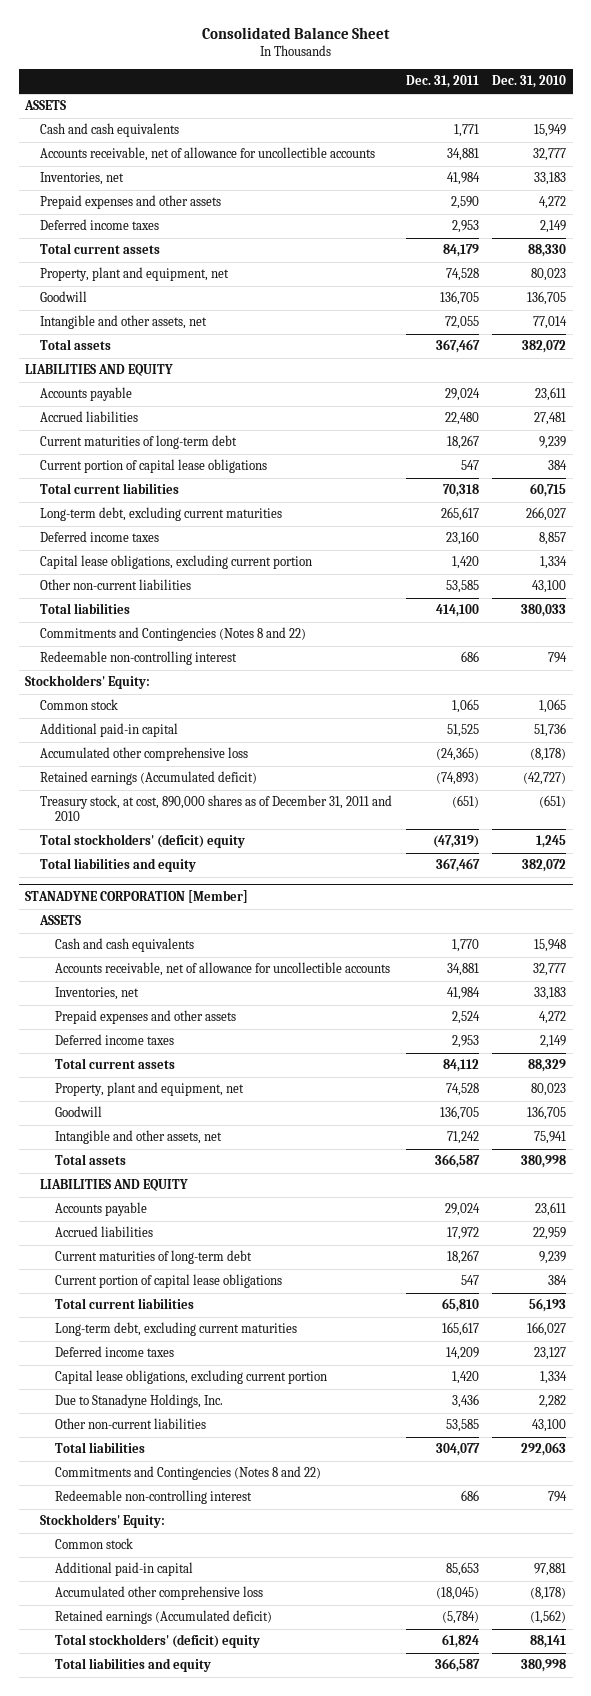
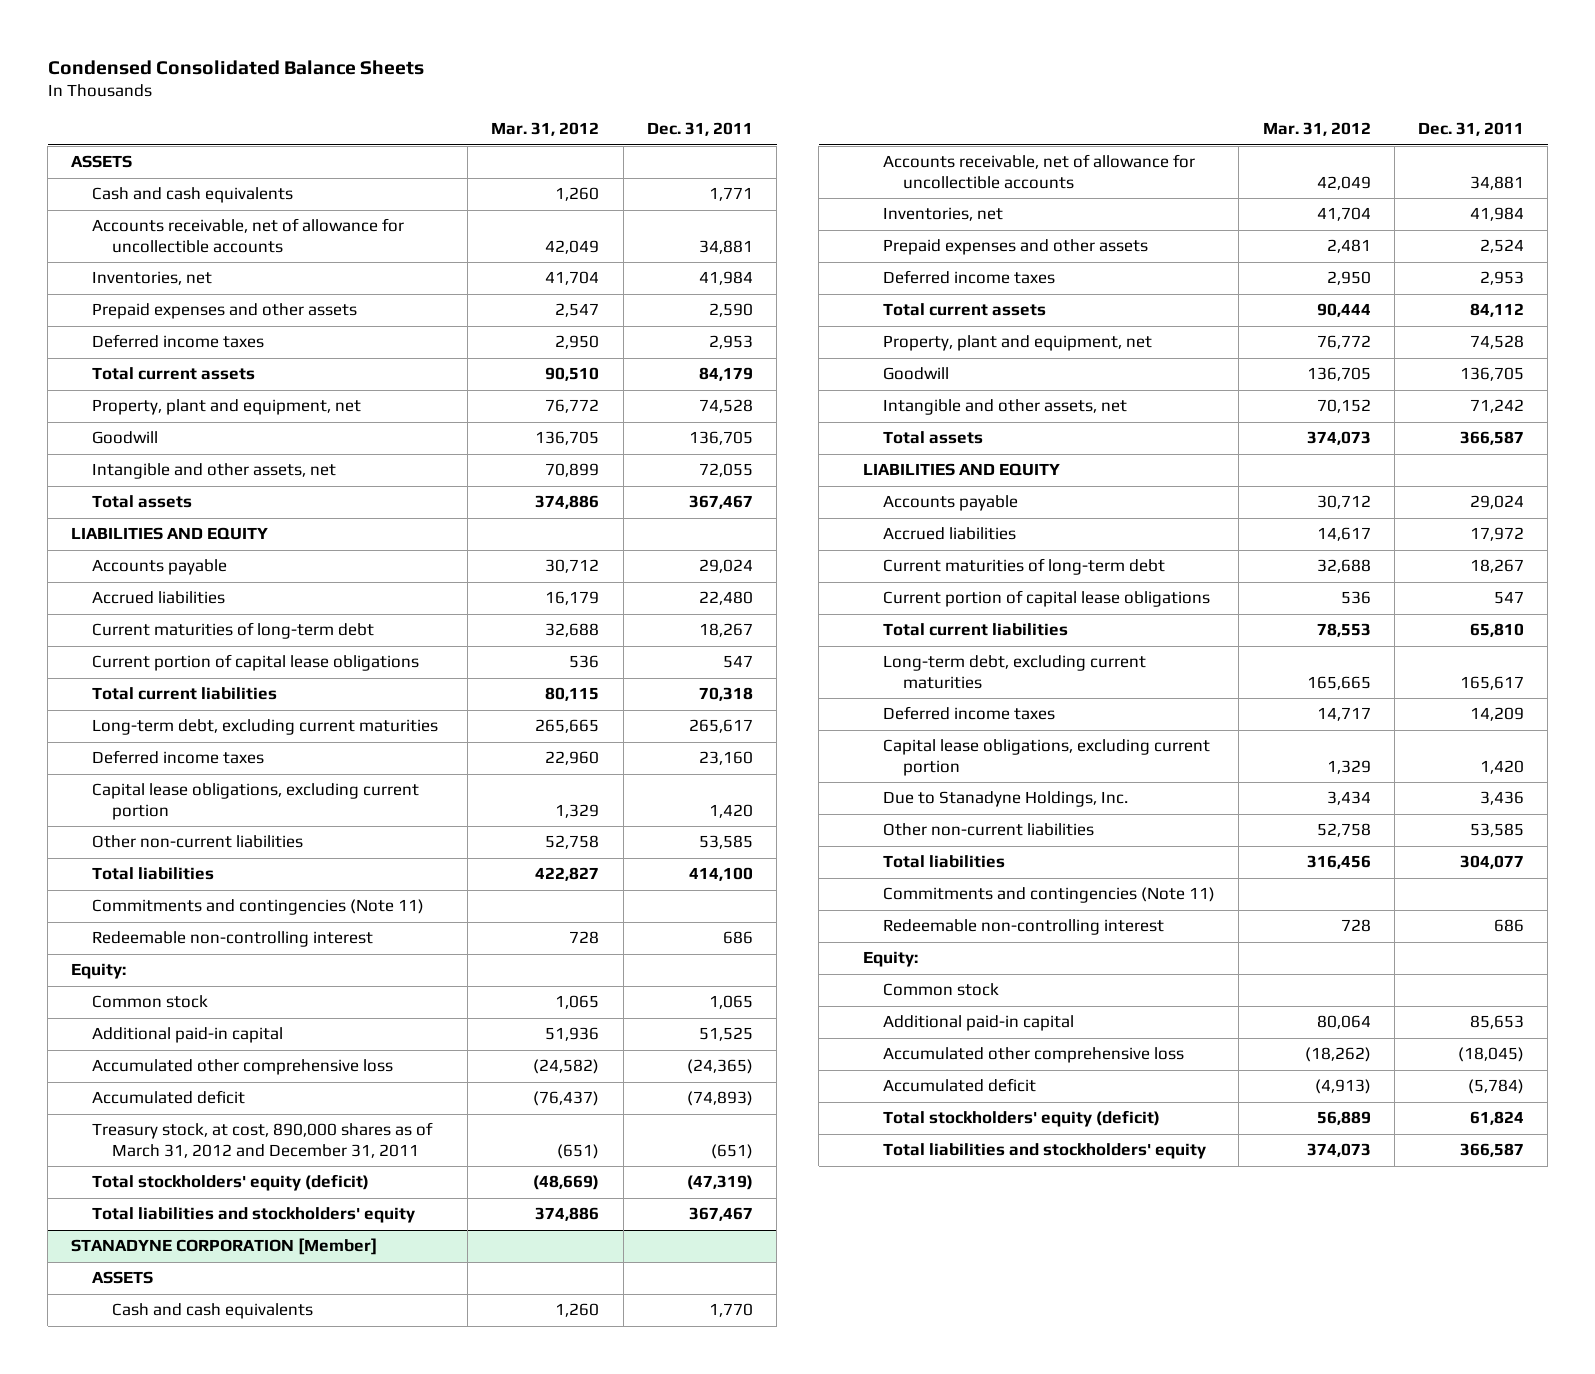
- Consolidated Balance Sheet
+ Condensed Consolidated Balance Sheets
- | Dec. 31, 2011 | Dec. 31, 2010
+ | Mar. 31, 2012 | Dec. 31, 2011
- Commitments and Contingencies (Notes 8 and 22)
+ Commitments and contingencies (Note 11)
- Stockholders' Equity:
+ Equity:
- Retained earnings (Accumulated deficit) | (74,893) | (42,727)
- Treasury stock, at cost, 890,000 shares as of December 31, 2011 and 2010 | (651) | (651)
- Total stockholders' (deficit) equity | (47,319) | 1,245
- Total liabilities and equity | 367,467 | 382,072
+ Accumulated deficit | (76,437) | (74,893)
+ Treasury stock, at cost, 890,000 shares as of March 31, 2012 and December 31, 2011 | (651) | (651)
+ Total stockholders' equity (deficit) | (48,669) | (47,319)
+ Total liabilities and stockholders' equity | 374,886 | 367,467
@ STANADYNE CORPORATION [Member]
- Commitments and Contingencies (Notes 8 and 22)
+ Commitments and contingencies (Note 11)
- Stockholders' Equity:
+ Equity:
- Retained earnings (Accumulated deficit) | (5,784) | (1,562)
- Total stockholders' (deficit) equity | 61,824 | 88,141
- Total liabilities and equity | 366,587 | 380,998
+ Accumulated deficit | (4,913) | (5,784)
+ Total stockholders' equity (deficit) | 56,889 | 61,824
+ Total liabilities and stockholders' equity | 374,073 | 366,587

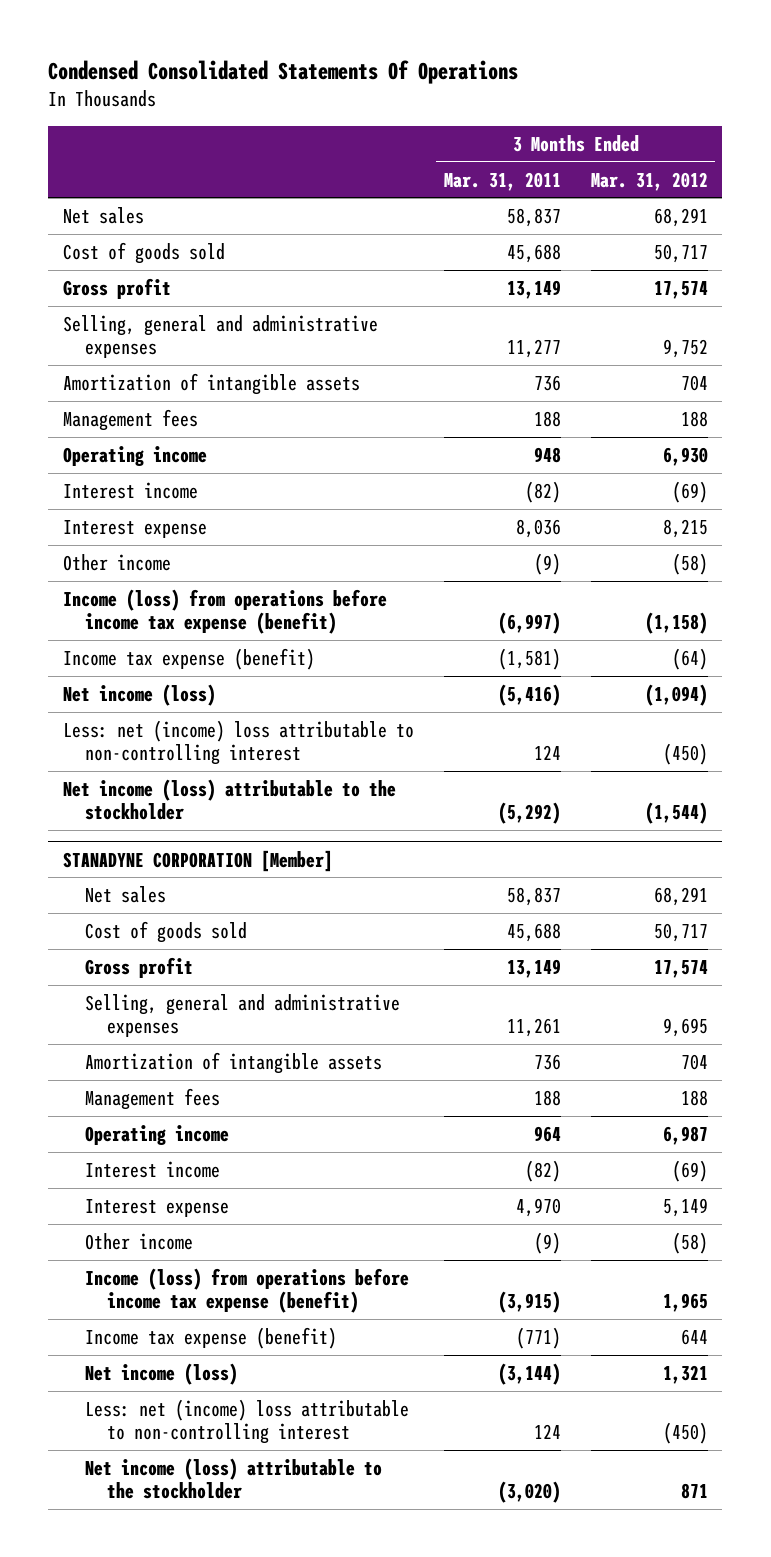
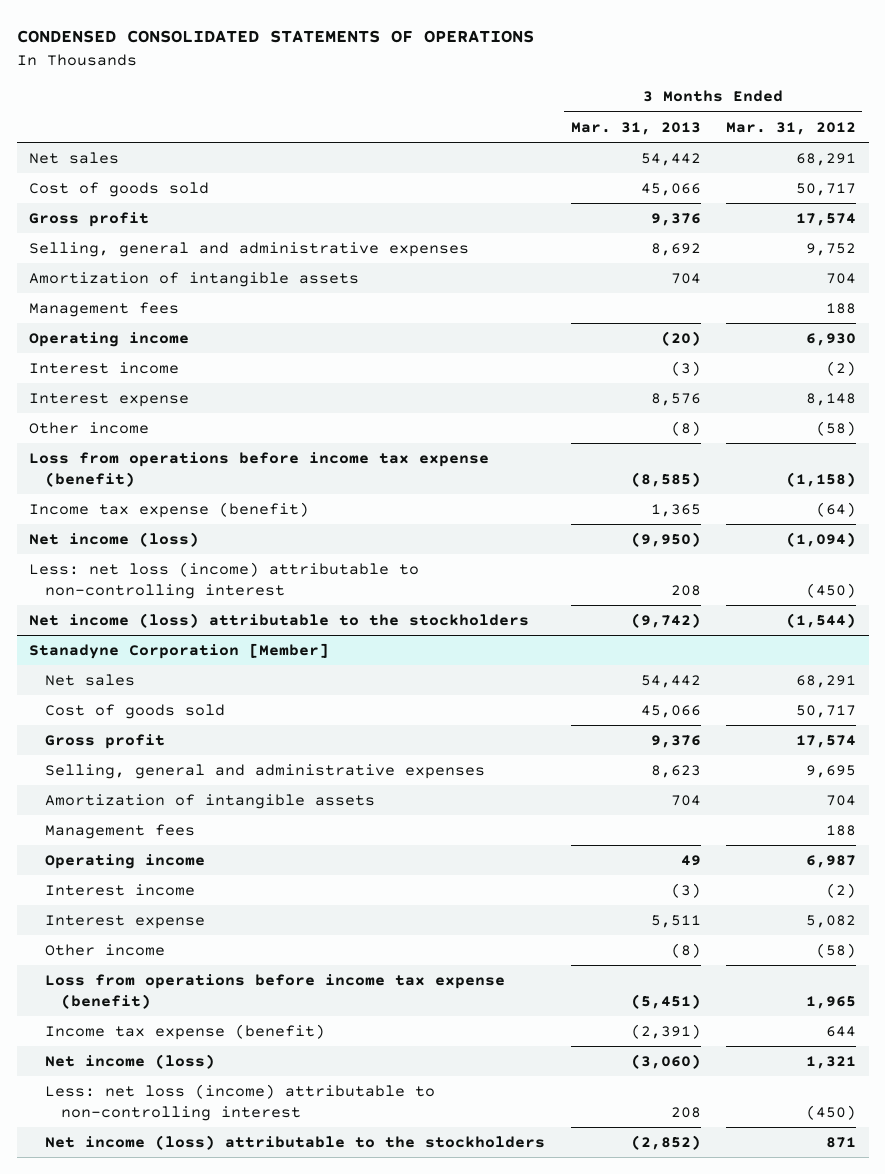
- Condensed Consolidated Statements Of Operations
+ CONDENSED CONSOLIDATED STATEMENTS OF OPERATIONS
- | 3 Months Ended Mar. 31, 2011 | 3 Months Ended Mar. 31, 2012
+ | 3 Months Ended Mar. 31, 2013 | 3 Months Ended Mar. 31, 2012
- Interest income | (82) | (69)
- Interest expense | 8,036 | 8,215
+ Interest income | (3) | (2)
+ Interest expense | 8,576 | 8,148
- Income (loss) from operations before income tax expense (benefit) | (6,997) | (1,158)
+ Loss from operations before income tax expense (benefit) | (8,585) | (1,158)
- Less: net (income) loss attributable to non-controlling interest | 124 | (450)
- Net income (loss) attributable to the stockholder | (5,292) | (1,544)
- STANADYNE CORPORATION [Member]
+ Less: net loss (income) attributable to non-controlling interest | 208 | (450)
+ Net income (loss) attributable to the stockholders | (9,742) | (1,544)
+ Stanadyne Corporation [Member]
- Interest income | (82) | (69)
- Interest expense | 4,970 | 5,149
+ Interest income | (3) | (2)
+ Interest expense | 5,511 | 5,082
- Income (loss) from operations before income tax expense (benefit) | (3,915) | 1,965
+ Loss from operations before income tax expense (benefit) | (5,451) | 1,965
- Less: net (income) loss attributable to non-controlling interest | 124 | (450)
- Net income (loss) attributable to the stockholder | (3,020) | 871
+ Less: net loss (income) attributable to non-controlling interest | 208 | (450)
+ Net income (loss) attributable to the stockholders | (2,852) | 871

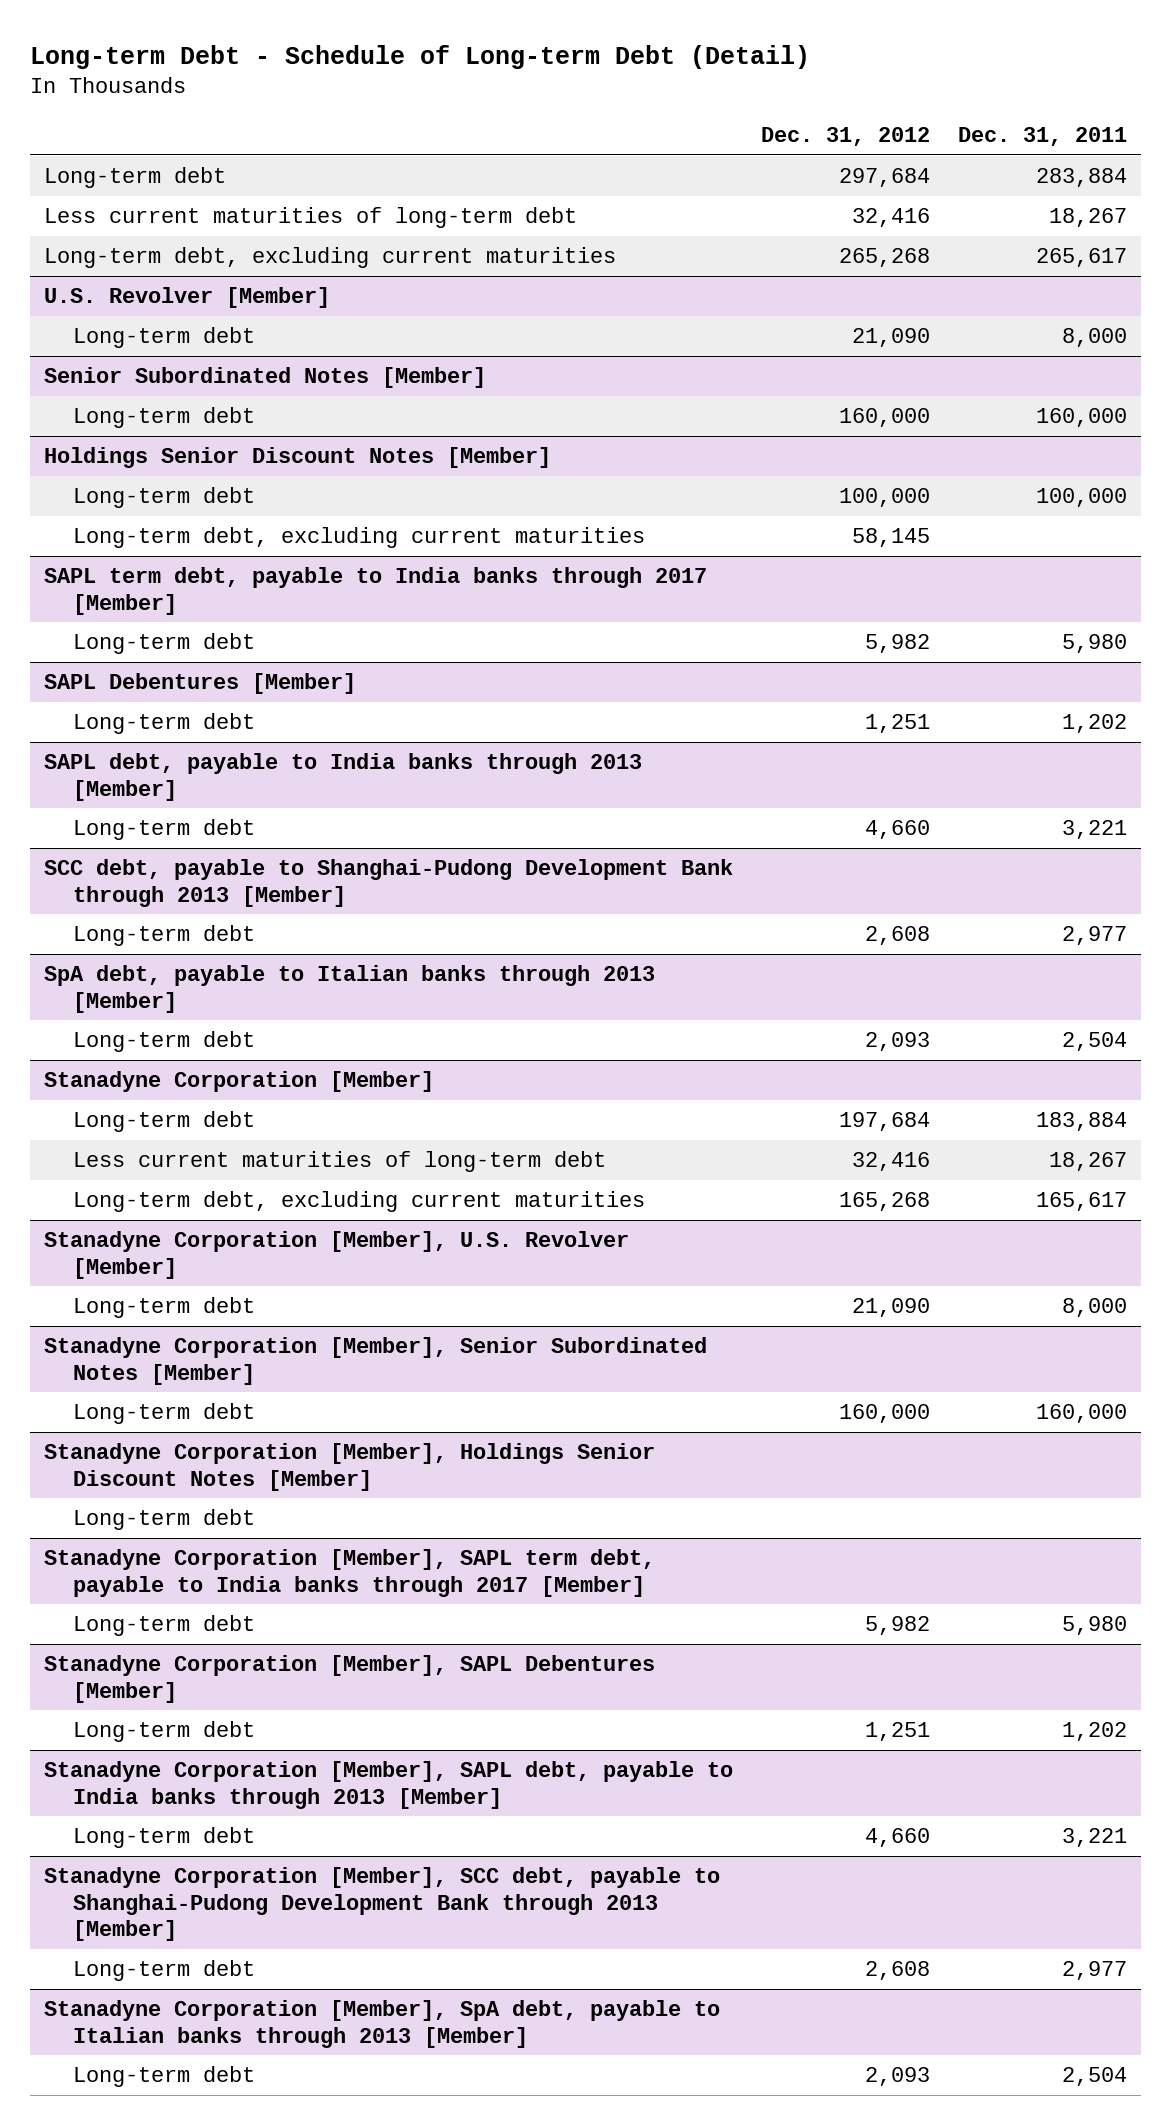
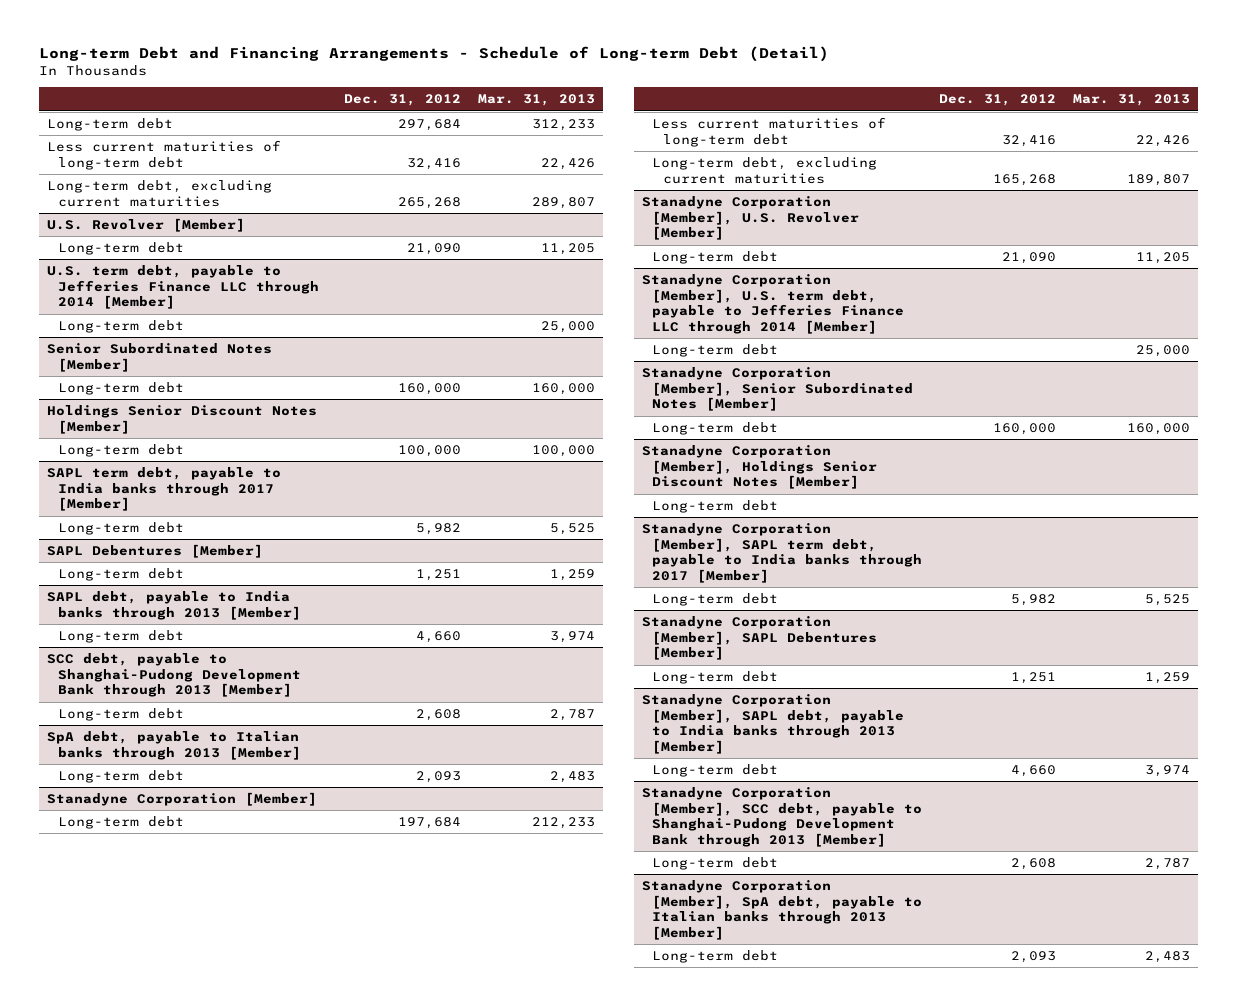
- Long-term Debt - Schedule of Long-term Debt (Detail)
+ Long-term Debt and Financing Arrangements - Schedule of Long-term Debt (Detail)
- | Dec. 31, 2012 | Dec. 31, 2011
+ | Dec. 31, 2012 | Mar. 31, 2013
+ U.S. term debt, payable to Jefferies Finance LLC through 2014 [Member]
+ Long-term debt | | 25,000
@ Holdings Senior Discount Notes [Member]
- Long-term debt, excluding current maturities | 58,145 |
+ Stanadyne Corporation [Member], U.S. term debt, payable to Jefferies Finance LLC through 2014 [Member]
+ Long-term debt | | 25,000

